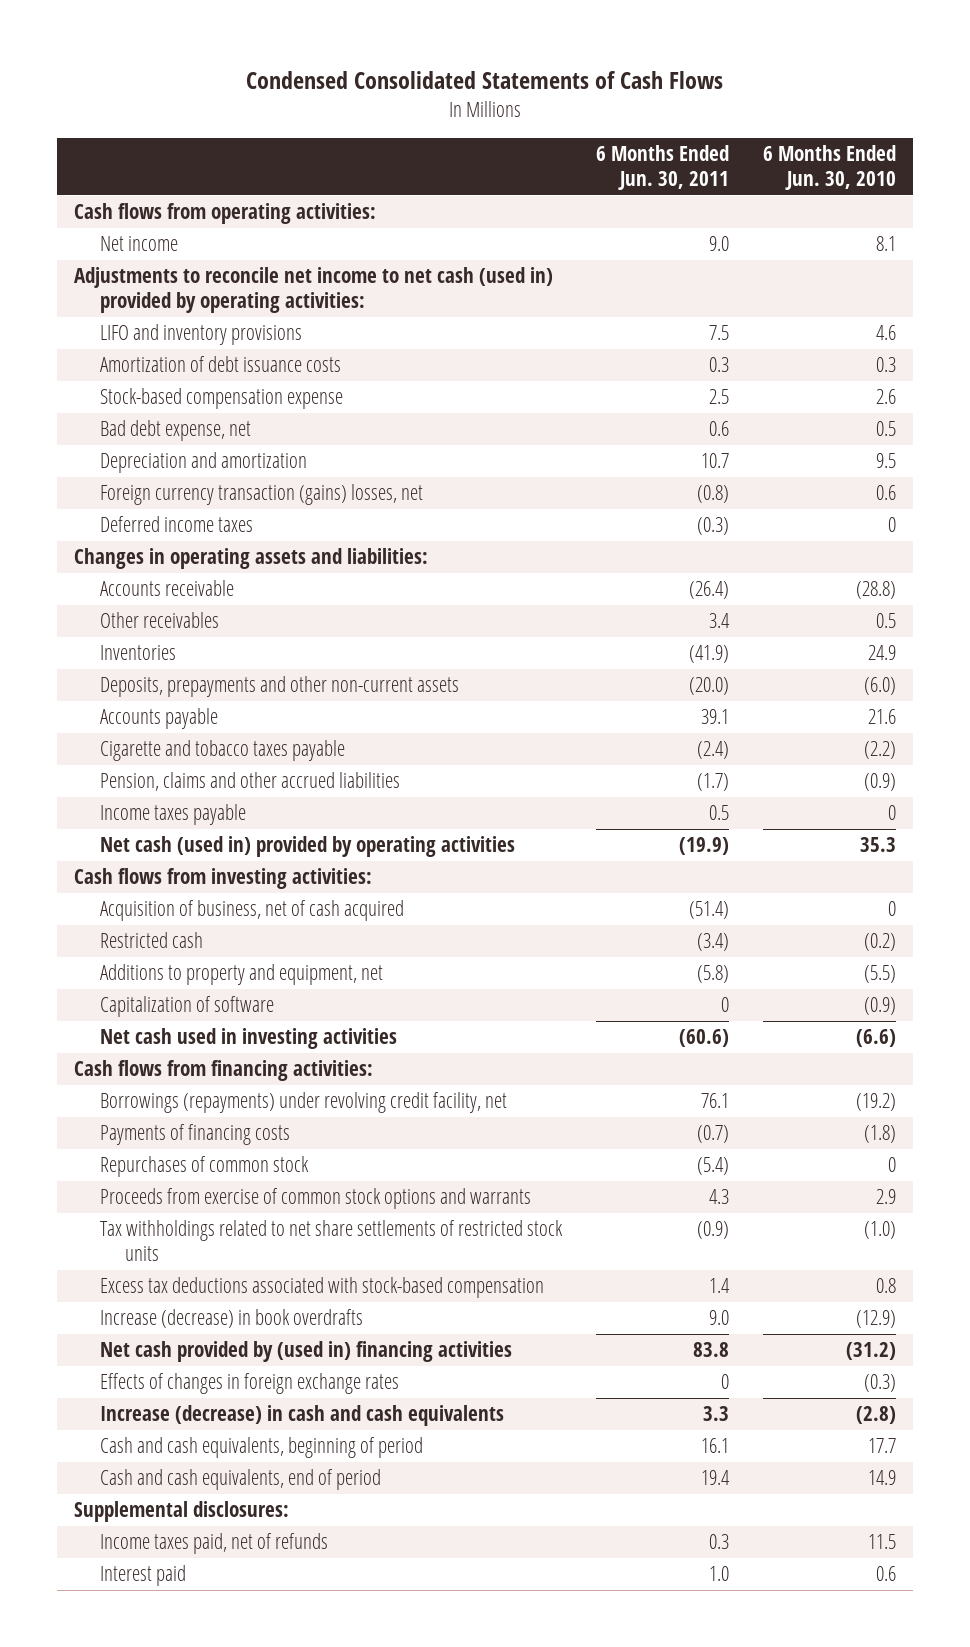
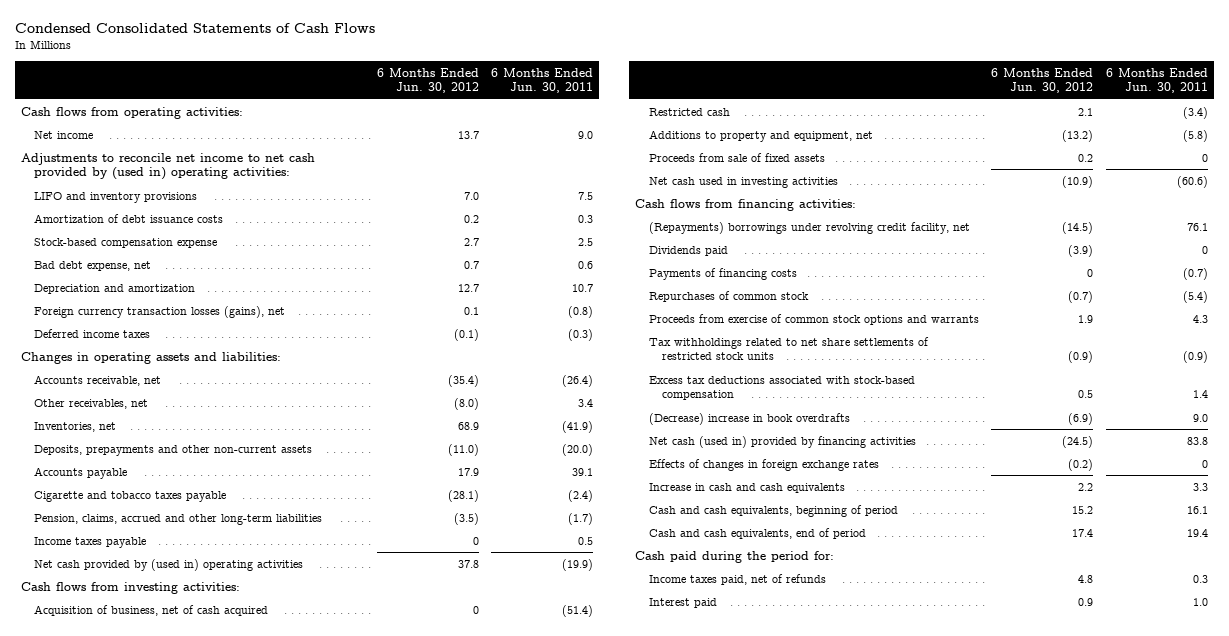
- | 6 Months Ended Jun. 30, 2011 | 6 Months Ended Jun. 30, 2010
+ | 6 Months Ended Jun. 30, 2012 | 6 Months Ended Jun. 30, 2011
- Adjustments to reconcile net income to net cash (used in) provided by operating activities:
+ Adjustments to reconcile net income to net cash provided by (used in) operating activities:
- Foreign currency transaction (gains) losses, net | (0.8) | 0.6
+ Foreign currency transaction losses (gains), net | 0.1 | (0.8)
- Accounts receivable | (26.4) | (28.8)
- Other receivables | 3.4 | 0.5
- Inventories | (41.9) | 24.9
+ Accounts receivable, net | (35.4) | (26.4)
+ Other receivables, net | (8.0) | 3.4
+ Inventories, net | 68.9 | (41.9)
- Pension, claims and other accrued liabilities | (1.7) | (0.9)
+ Pension, claims, accrued and other long-term liabilities | (3.5) | (1.7)
- Net cash (used in) provided by operating activities | (19.9) | 35.3
+ Net cash provided by (used in) operating activities | 37.8 | (19.9)
- Capitalization of software | 0 | (0.9)
+ Proceeds from sale of fixed assets | 0.2 | 0
- Borrowings (repayments) under revolving credit facility, net | 76.1 | (19.2)
+ (Repayments) borrowings under revolving credit facility, net | (14.5) | 76.1
+ Dividends paid | (3.9) | 0
- Increase (decrease) in book overdrafts | 9.0 | (12.9)
- Net cash provided by (used in) financing activities | 83.8 | (31.2)
+ (Decrease) increase in book overdrafts | (6.9) | 9.0
+ Net cash (used in) provided by financing activities | (24.5) | 83.8
- Increase (decrease) in cash and cash equivalents | 3.3 | (2.8)
+ Increase in cash and cash equivalents | 2.2 | 3.3
- Supplemental disclosures:
+ Cash paid during the period for:

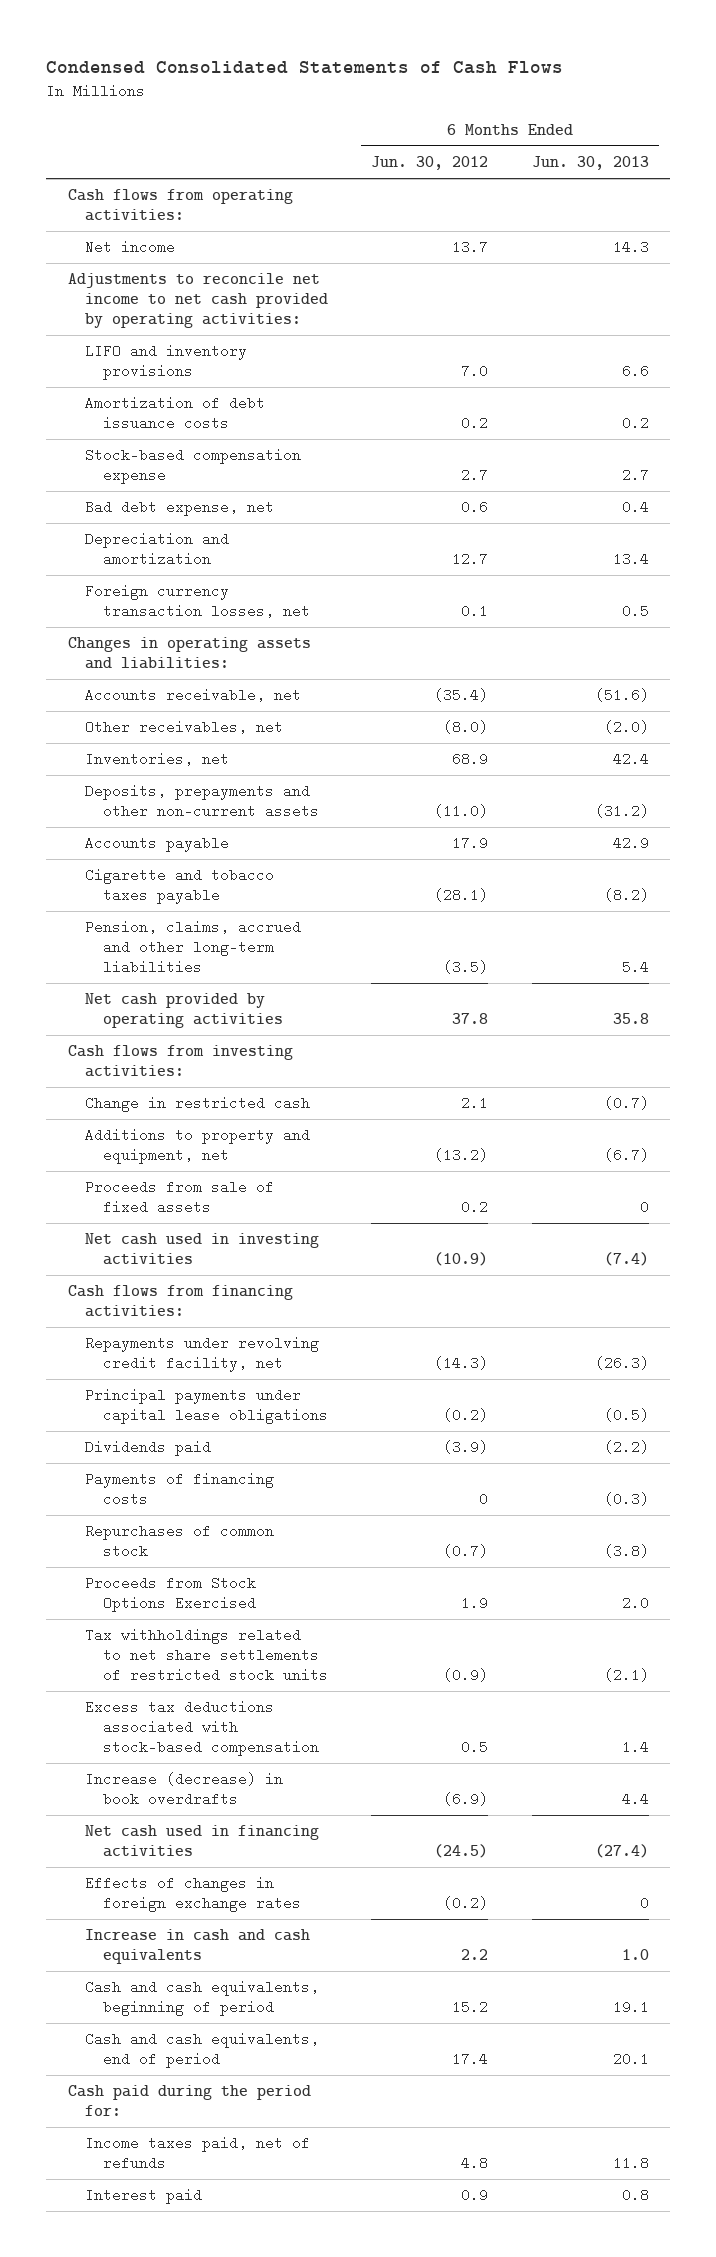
- | 6 Months Ended Jun. 30, 2012 | 6 Months Ended Jun. 30, 2011
+ | 6 Months Ended Jun. 30, 2012 | 6 Months Ended Jun. 30, 2013
- Adjustments to reconcile net income to net cash provided by (used in) operating activities:
+ Adjustments to reconcile net income to net cash provided by operating activities:
- Bad debt expense, net | 0.7 | 0.6
+ Bad debt expense, net | 0.6 | 0.4
- Foreign currency transaction losses (gains), net | 0.1 | (0.8)
- Deferred income taxes | (0.1) | (0.3)
+ Foreign currency transaction losses, net | 0.1 | 0.5
- Income taxes payable | 0 | 0.5
- Net cash provided by (used in) operating activities | 37.8 | (19.9)
+ Net cash provided by operating activities | 37.8 | 35.8
- Acquisition of business, net of cash acquired | 0 | (51.4)
- Restricted cash | 2.1 | (3.4)
+ Change in restricted cash | 2.1 | (0.7)
- (Repayments) borrowings under revolving credit facility, net | (14.5) | 76.1
+ Repayments under revolving credit facility, net | (14.3) | (26.3)
+ Principal payments under capital lease obligations | (0.2) | (0.5)
- Proceeds from exercise of common stock options and warrants | 1.9 | 4.3
+ Proceeds from Stock Options Exercised | 1.9 | 2.0
- (Decrease) increase in book overdrafts | (6.9) | 9.0
- Net cash (used in) provided by financing activities | (24.5) | 83.8
+ Increase (decrease) in book overdrafts | (6.9) | 4.4
+ Net cash used in financing activities | (24.5) | (27.4)

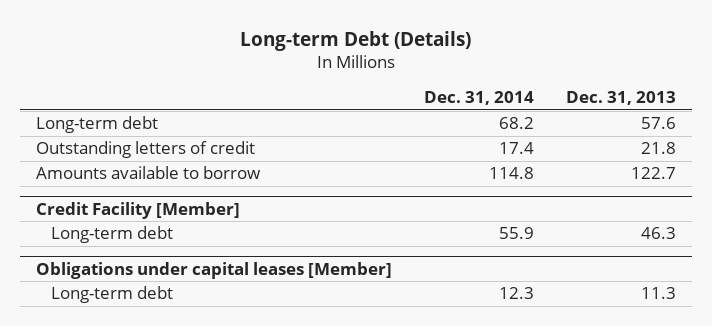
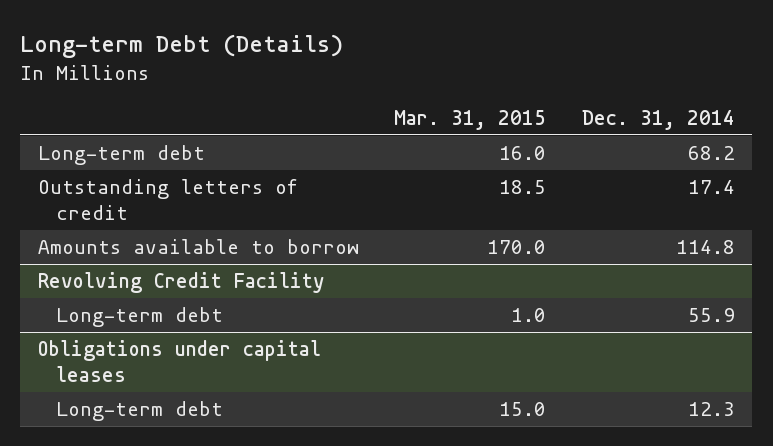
- | Dec. 31, 2014 | Dec. 31, 2013
+ | Mar. 31, 2015 | Dec. 31, 2014
- Credit Facility [Member]
+ Revolving Credit Facility
- Obligations under capital leases [Member]
+ Obligations under capital leases

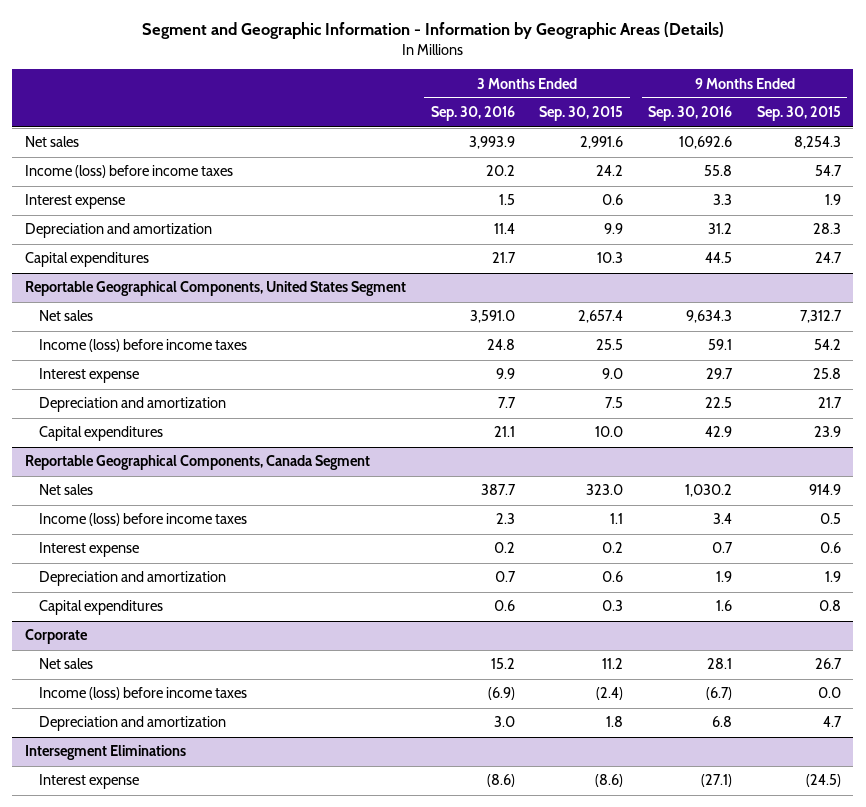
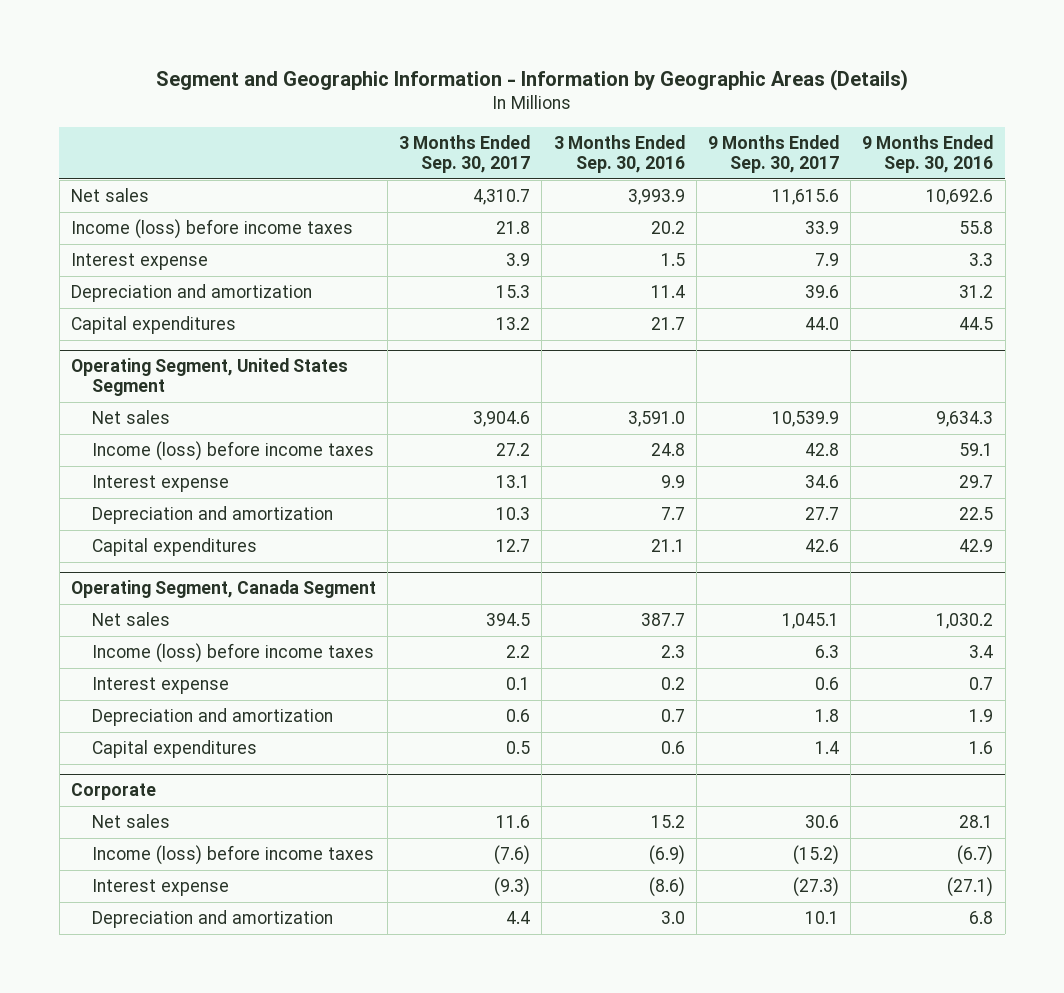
- | 3 Months Ended Sep. 30, 2016 | 3 Months Ended Sep. 30, 2015 | 9 Months Ended Sep. 30, 2016 | 9 Months Ended Sep. 30, 2015
+ | 3 Months Ended Sep. 30, 2017 | 3 Months Ended Sep. 30, 2016 | 9 Months Ended Sep. 30, 2017 | 9 Months Ended Sep. 30, 2016
- Reportable Geographical Components, United States Segment
+ Operating Segment, United States Segment
- Reportable Geographical Components, Canada Segment
+ Operating Segment, Canada Segment
- Intersegment Eliminations
@ Corporate
moved down: Depreciation and amortization | 4.4 | 3.0 | 10.1 | 6.8

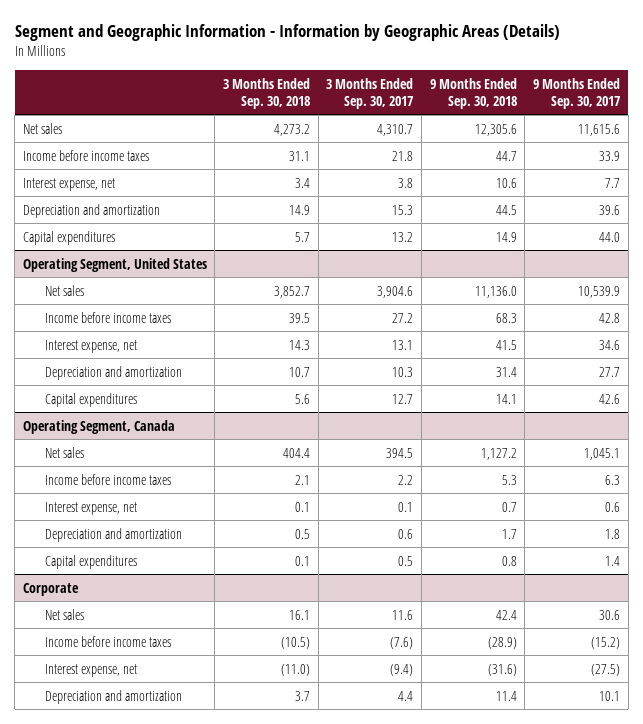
- | 3 Months Ended Sep. 30, 2017 | 3 Months Ended Sep. 30, 2016 | 9 Months Ended Sep. 30, 2017 | 9 Months Ended Sep. 30, 2016
+ | 3 Months Ended Sep. 30, 2018 | 3 Months Ended Sep. 30, 2017 | 9 Months Ended Sep. 30, 2018 | 9 Months Ended Sep. 30, 2017
- Income (loss) before income taxes | 21.8 | 20.2 | 33.9 | 55.8
- Interest expense | 3.9 | 1.5 | 7.9 | 3.3
+ Income before income taxes | 31.1 | 21.8 | 44.7 | 33.9
+ Interest expense, net | 3.4 | 3.8 | 10.6 | 7.7
- Operating Segment, United States Segment
+ Operating Segment, United States
- Income (loss) before income taxes | 27.2 | 24.8 | 42.8 | 59.1
- Interest expense | 13.1 | 9.9 | 34.6 | 29.7
+ Income before income taxes | 39.5 | 27.2 | 68.3 | 42.8
+ Interest expense, net | 14.3 | 13.1 | 41.5 | 34.6
- Operating Segment, Canada Segment
+ Operating Segment, Canada
- Income (loss) before income taxes | 2.2 | 2.3 | 6.3 | 3.4
- Interest expense | 0.1 | 0.2 | 0.6 | 0.7
+ Income before income taxes | 2.1 | 2.2 | 5.3 | 6.3
+ Interest expense, net | 0.1 | 0.1 | 0.7 | 0.6
@ Corporate
- Income (loss) before income taxes | (7.6) | (6.9) | (15.2) | (6.7)
- Interest expense | (9.3) | (8.6) | (27.3) | (27.1)
+ Income before income taxes | (10.5) | (7.6) | (28.9) | (15.2)
+ Interest expense, net | (11.0) | (9.4) | (31.6) | (27.5)

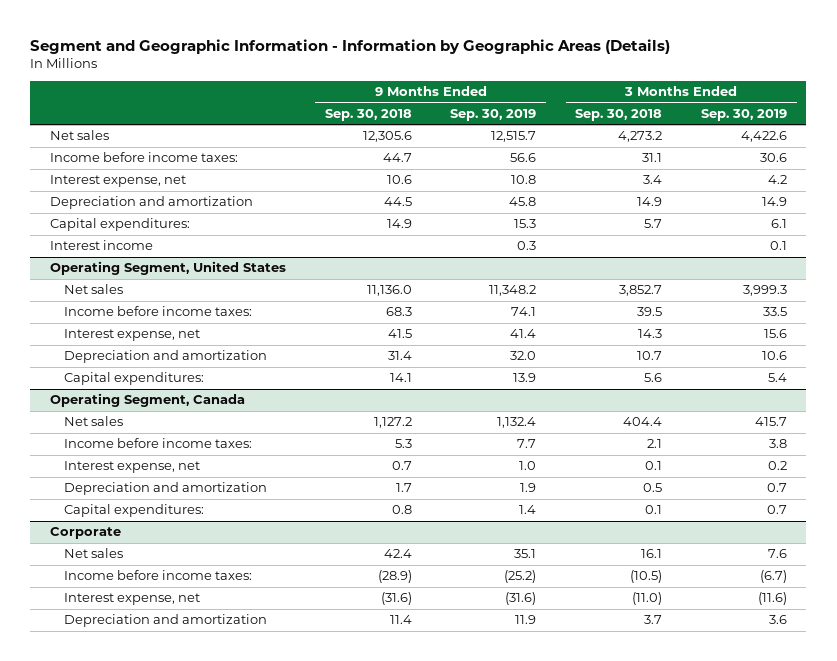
- | 3 Months Ended Sep. 30, 2018 | 3 Months Ended Sep. 30, 2017 | 9 Months Ended Sep. 30, 2018 | 9 Months Ended Sep. 30, 2017
+ | 9 Months Ended Sep. 30, 2018 | 9 Months Ended Sep. 30, 2019 | 3 Months Ended Sep. 30, 2018 | 3 Months Ended Sep. 30, 2019
- Income before income taxes | 31.1 | 21.8 | 44.7 | 33.9
+ Income before income taxes: | 44.7 | 56.6 | 31.1 | 30.6
- Capital expenditures | 5.7 | 13.2 | 14.9 | 44.0
+ Capital expenditures: | 14.9 | 15.3 | 5.7 | 6.1
+ Interest income | | 0.3 | | 0.1
@ Operating Segment, United States
- Income before income taxes | 39.5 | 27.2 | 68.3 | 42.8
+ Income before income taxes: | 68.3 | 74.1 | 39.5 | 33.5
- Capital expenditures | 5.6 | 12.7 | 14.1 | 42.6
+ Capital expenditures: | 14.1 | 13.9 | 5.6 | 5.4
@ Operating Segment, Canada
- Income before income taxes | 2.1 | 2.2 | 5.3 | 6.3
+ Income before income taxes: | 5.3 | 7.7 | 2.1 | 3.8
- Capital expenditures | 0.1 | 0.5 | 0.8 | 1.4
+ Capital expenditures: | 0.8 | 1.4 | 0.1 | 0.7
@ Corporate
- Income before income taxes | (10.5) | (7.6) | (28.9) | (15.2)
+ Income before income taxes: | (28.9) | (25.2) | (10.5) | (6.7)

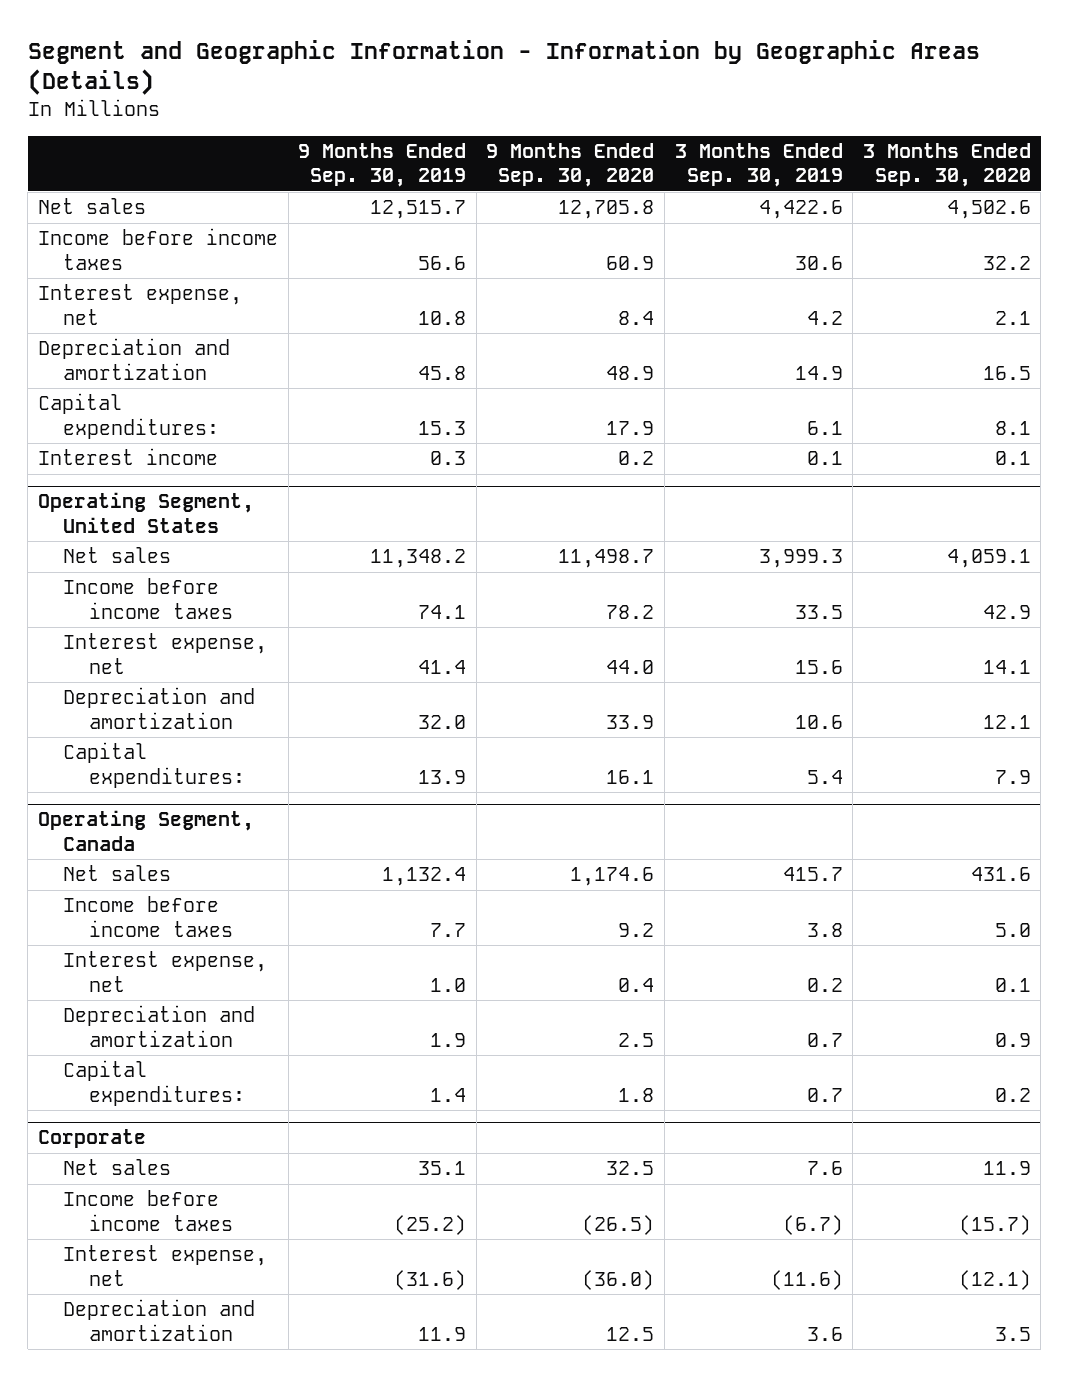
- | 9 Months Ended Sep. 30, 2018 | 9 Months Ended Sep. 30, 2019 | 3 Months Ended Sep. 30, 2018 | 3 Months Ended Sep. 30, 2019
+ | 9 Months Ended Sep. 30, 2019 | 9 Months Ended Sep. 30, 2020 | 3 Months Ended Sep. 30, 2019 | 3 Months Ended Sep. 30, 2020
- Income before income taxes: | 44.7 | 56.6 | 31.1 | 30.6
+ Income before income taxes | 56.6 | 60.9 | 30.6 | 32.2
@ Operating Segment, United States
- Income before income taxes: | 68.3 | 74.1 | 39.5 | 33.5
+ Income before income taxes | 74.1 | 78.2 | 33.5 | 42.9
@ Operating Segment, Canada
- Income before income taxes: | 5.3 | 7.7 | 2.1 | 3.8
+ Income before income taxes | 7.7 | 9.2 | 3.8 | 5.0
@ Corporate
- Income before income taxes: | (28.9) | (25.2) | (10.5) | (6.7)
+ Income before income taxes | (25.2) | (26.5) | (6.7) | (15.7)

